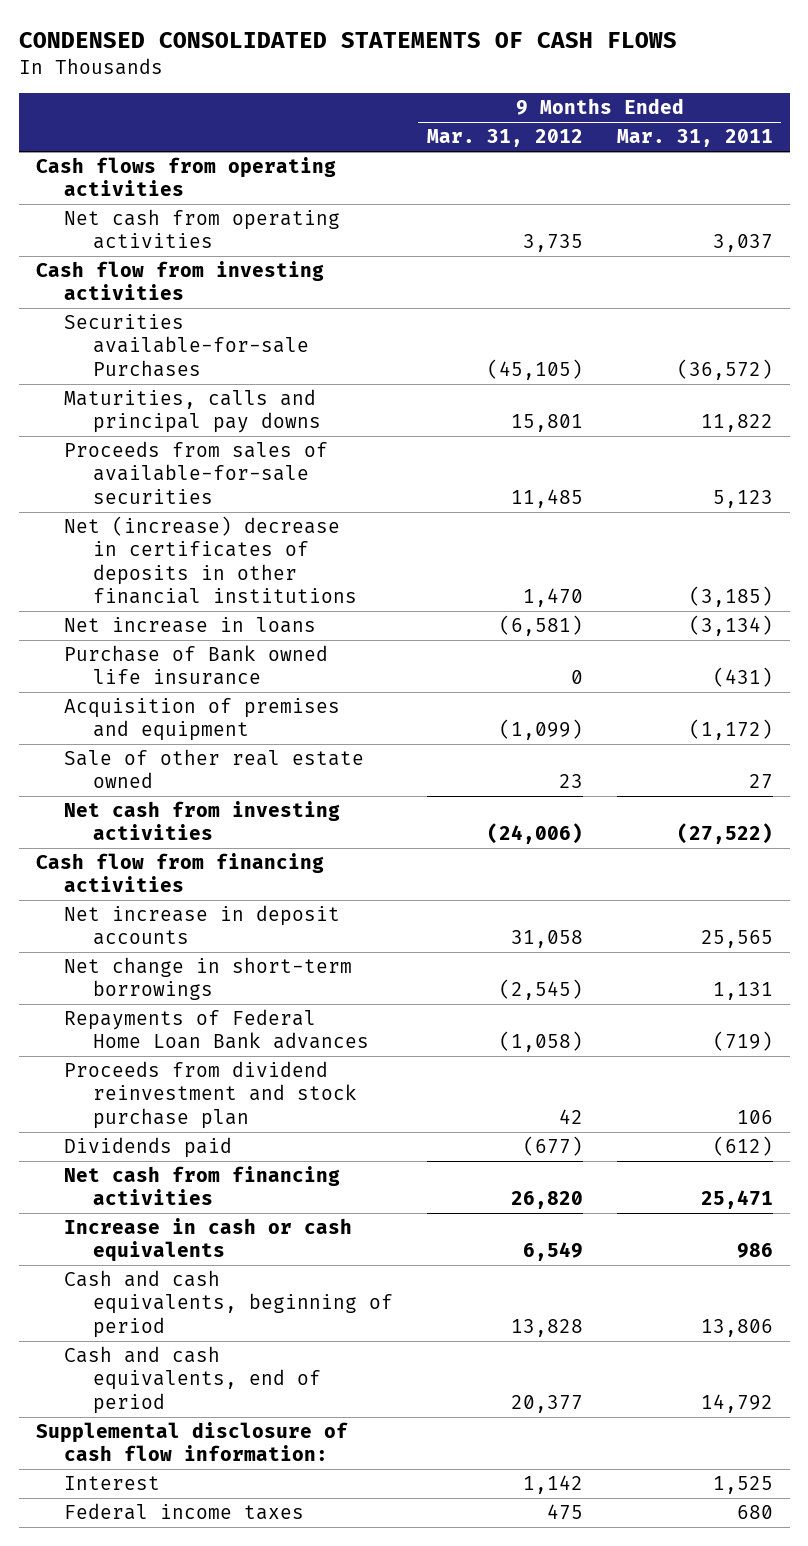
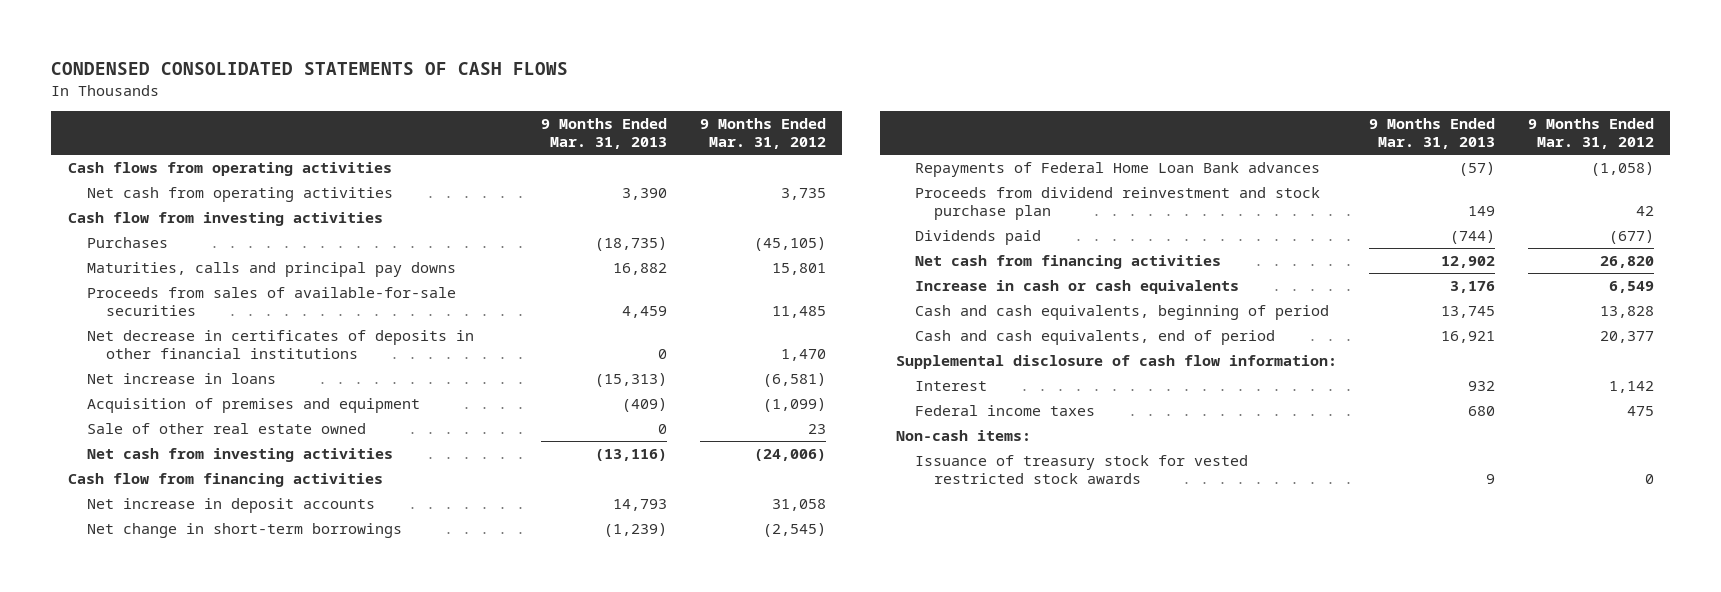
- | 9 Months Ended Mar. 31, 2012 | 9 Months Ended Mar. 31, 2011
+ | 9 Months Ended Mar. 31, 2013 | 9 Months Ended Mar. 31, 2012
- Securities available-for-sale Purchases | (45,105) | (36,572)
+ Purchases | (18,735) | (45,105)
- Net (increase) decrease in certificates of deposits in other financial institutions | 1,470 | (3,185)
+ Net decrease in certificates of deposits in other financial institutions | 0 | 1,470
- Purchase of Bank owned life insurance | 0 | (431)
+ Non-cash items:
+ Issuance of treasury stock for vested restricted stock awards | 9 | 0

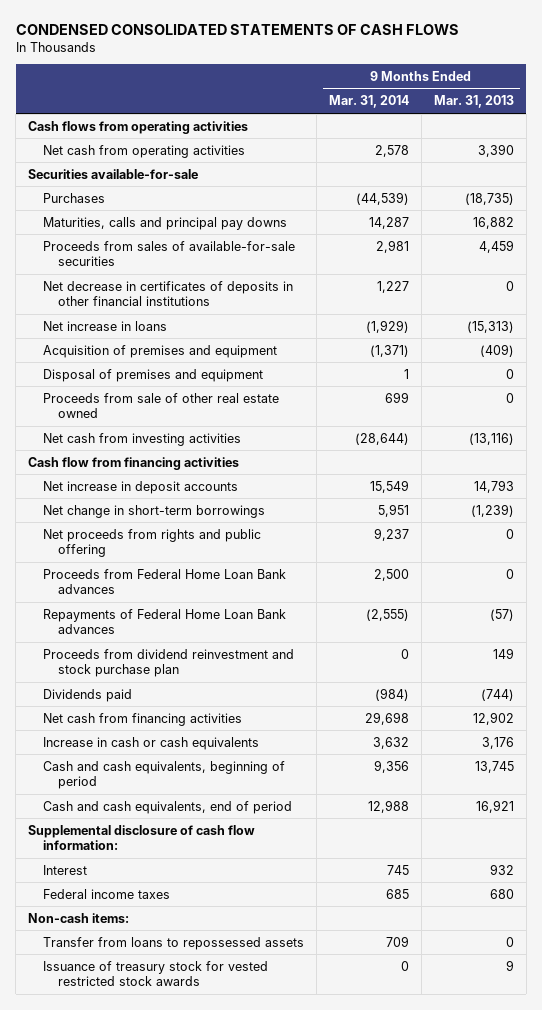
- | 9 Months Ended Mar. 31, 2013 | 9 Months Ended Mar. 31, 2012
+ | 9 Months Ended Mar. 31, 2014 | 9 Months Ended Mar. 31, 2013
- Cash flow from investing activities
+ Securities available-for-sale
- Sale of other real estate owned | 0 | 23
+ Disposal of premises and equipment | 1 | 0
+ Proceeds from sale of other real estate owned | 699 | 0
+ Net proceeds from rights and public offering | 9,237 | 0
+ Proceeds from Federal Home Loan Bank advances | 2,500 | 0
+ Transfer from loans to repossessed assets | 709 | 0

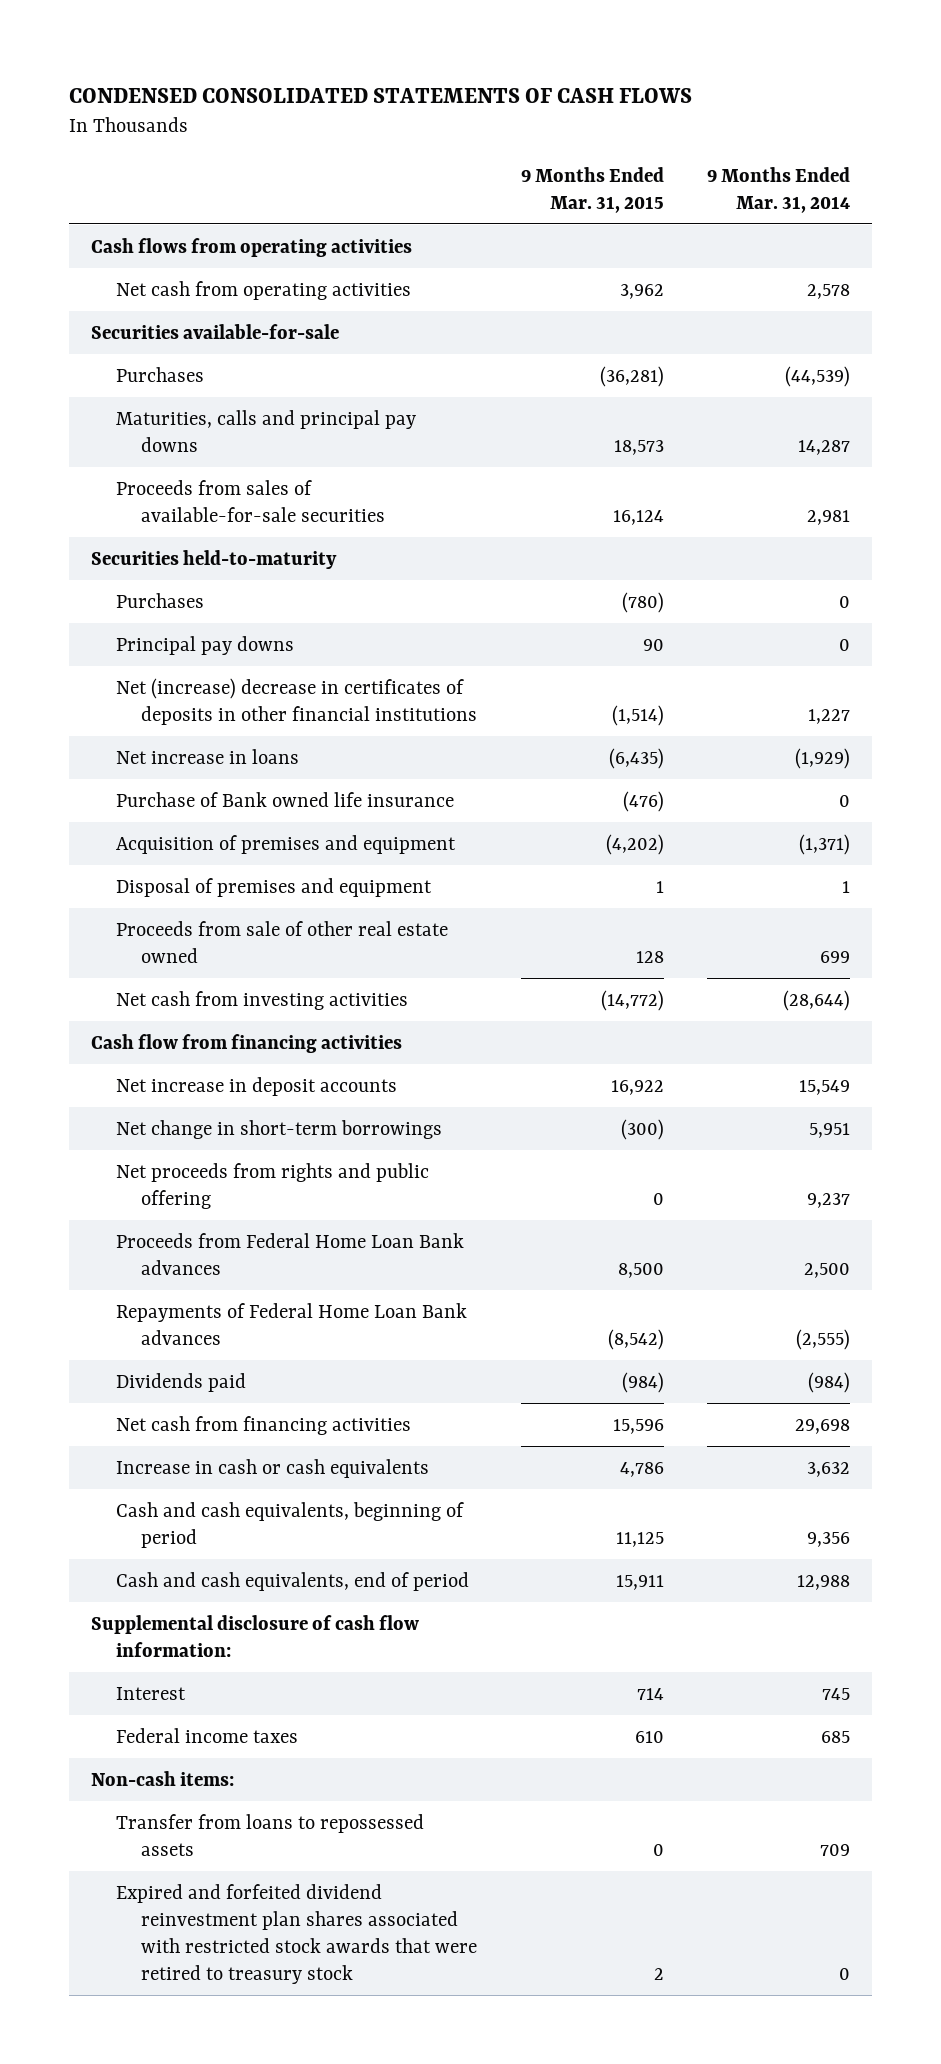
- | 9 Months Ended Mar. 31, 2014 | 9 Months Ended Mar. 31, 2013
+ | 9 Months Ended Mar. 31, 2015 | 9 Months Ended Mar. 31, 2014
- Net decrease in certificates of deposits in other financial institutions | 1,227 | 0
+ Securities held-to-maturity
+ Purchases | (780) | 0
+ Principal pay downs | 90 | 0
+ Net (increase) decrease in certificates of deposits in other financial institutions | (1,514) | 1,227
+ Purchase of Bank owned life insurance | (476) | 0
- Proceeds from dividend reinvestment and stock purchase plan | 0 | 149
- Issuance of treasury stock for vested restricted stock awards | 0 | 9
+ Expired and forfeited dividend reinvestment plan shares associated with restricted stock awards that were retired to treasury stock | 2 | 0

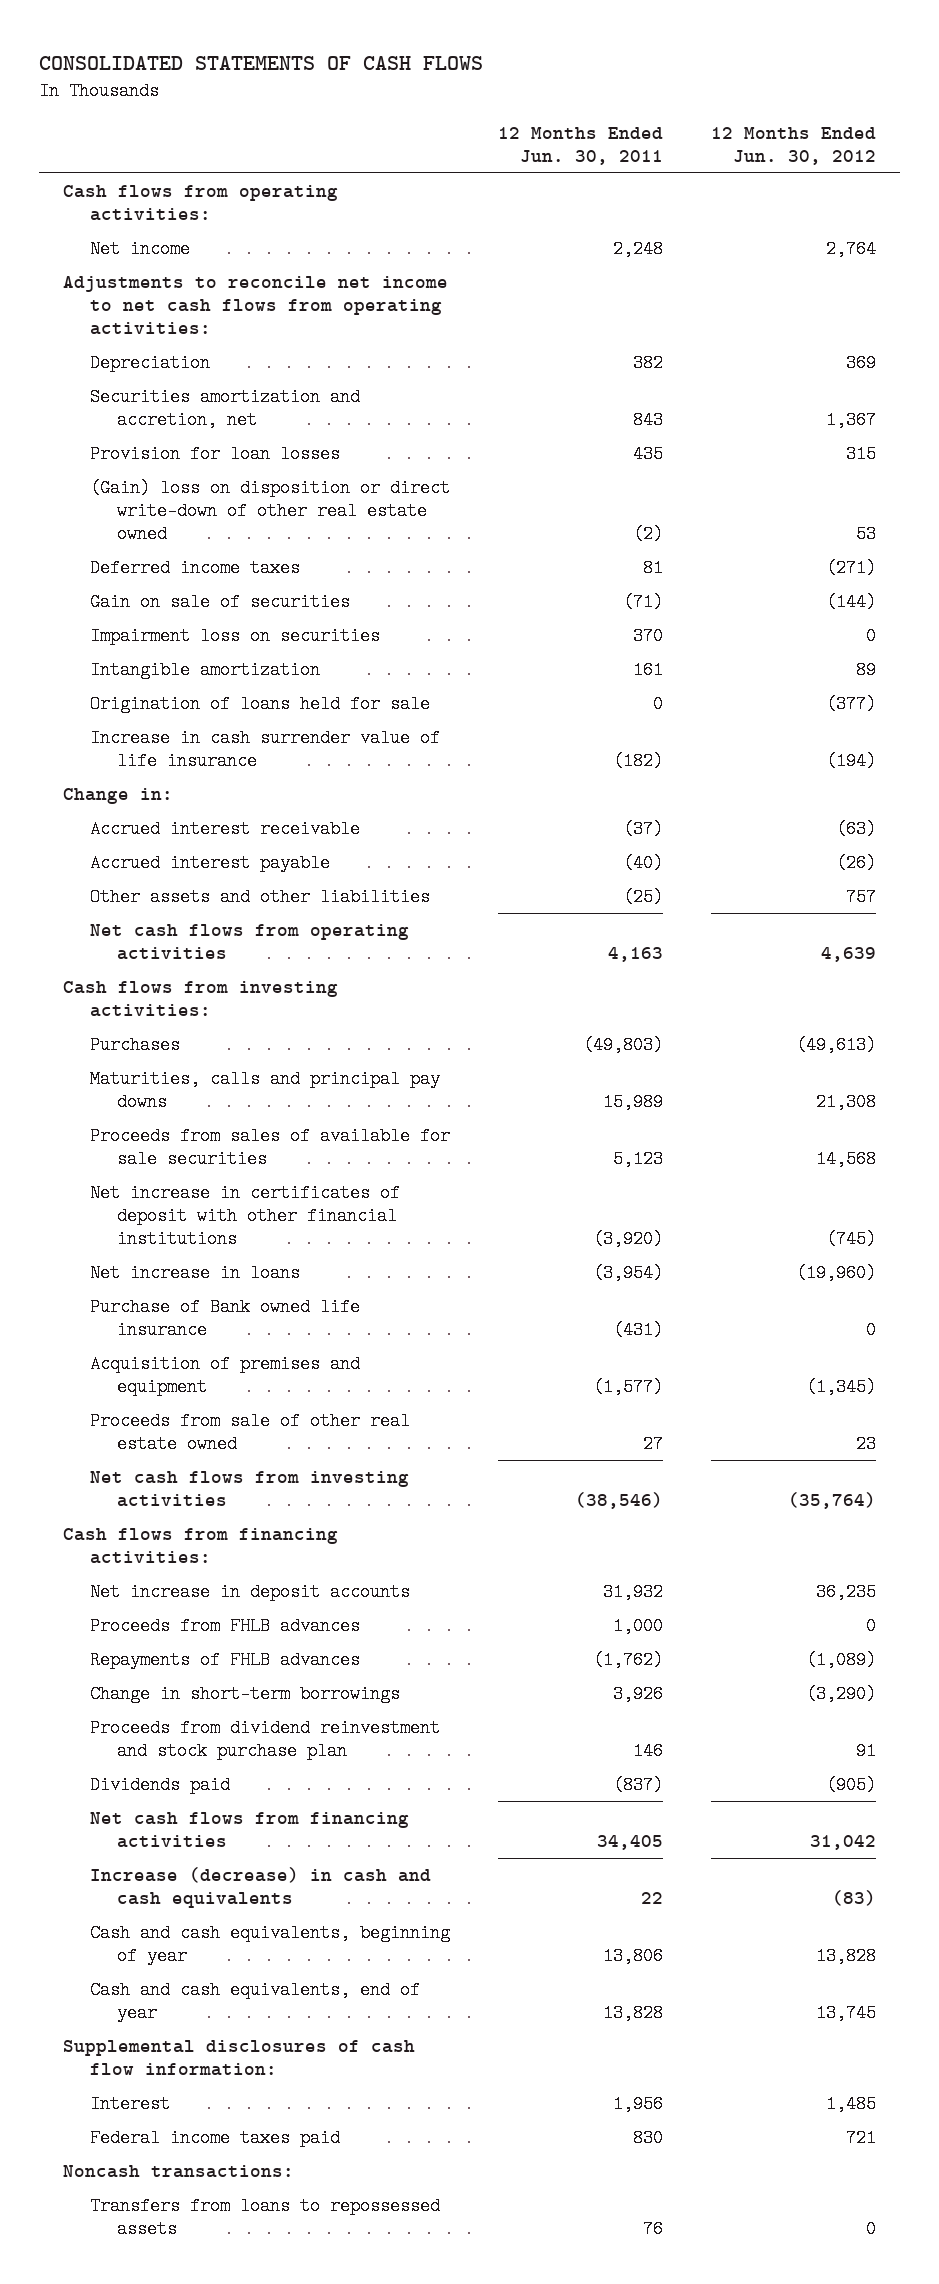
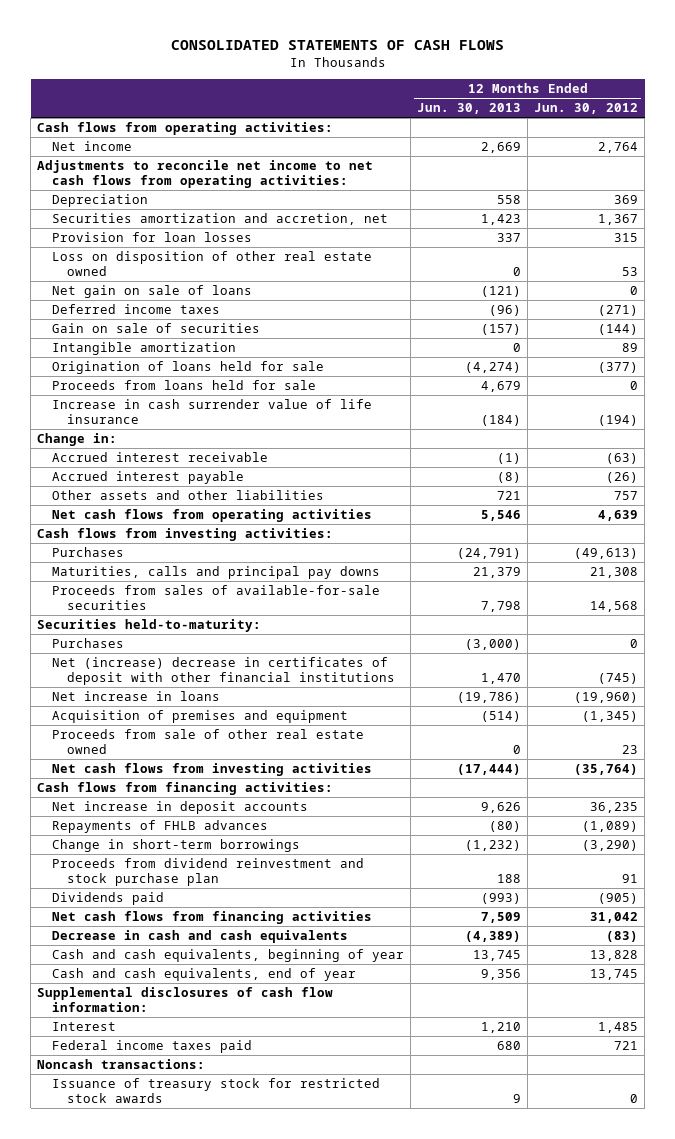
- | 12 Months Ended Jun. 30, 2011 | 12 Months Ended Jun. 30, 2012
+ | 12 Months Ended Jun. 30, 2013 | 12 Months Ended Jun. 30, 2012
- (Gain) loss on disposition or direct write-down of other real estate owned | (2) | 53
+ Loss on disposition of other real estate owned | 0 | 53
+ Net gain on sale of loans | (121) | 0
- Impairment loss on securities | 370 | 0
+ Proceeds from loans held for sale | 4,679 | 0
- Proceeds from sales of available for sale securities | 5,123 | 14,568
- Net increase in certificates of deposit with other financial institutions | (3,920) | (745)
+ Proceeds from sales of available-for-sale securities | 7,798 | 14,568
+ Securities held-to-maturity:
+ Purchases | (3,000) | 0
+ Net (increase) decrease in certificates of deposit with other financial institutions | 1,470 | (745)
- Purchase of Bank owned life insurance | (431) | 0
- Proceeds from FHLB advances | 1,000 | 0
- Increase (decrease) in cash and cash equivalents | 22 | (83)
+ Decrease in cash and cash equivalents | (4,389) | (83)
- Transfers from loans to repossessed assets | 76 | 0
+ Issuance of treasury stock for restricted stock awards | 9 | 0

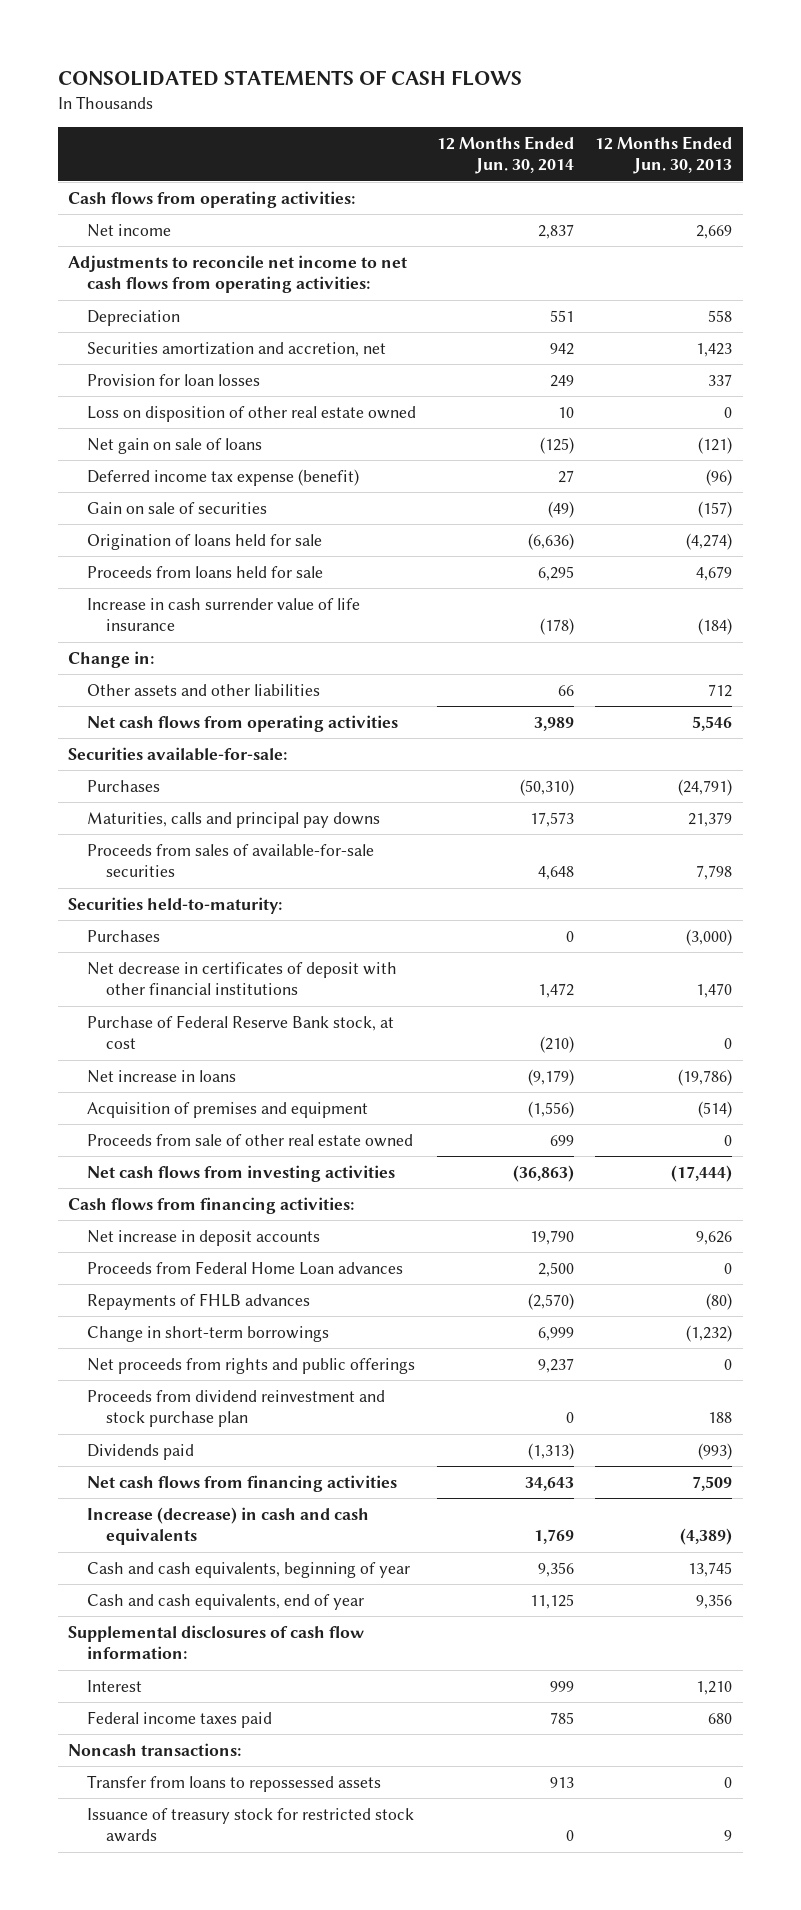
- | 12 Months Ended Jun. 30, 2013 | 12 Months Ended Jun. 30, 2012
+ | 12 Months Ended Jun. 30, 2014 | 12 Months Ended Jun. 30, 2013
- Deferred income taxes | (96) | (271)
+ Deferred income tax expense (benefit) | 27 | (96)
- Intangible amortization | 0 | 89
- Accrued interest receivable | (1) | (63)
- Accrued interest payable | (8) | (26)
- Other assets and other liabilities | 721 | 757
+ Other assets and other liabilities | 66 | 712
- Cash flows from investing activities:
+ Securities available-for-sale:
- Net (increase) decrease in certificates of deposit with other financial institutions | 1,470 | (745)
+ Net decrease in certificates of deposit with other financial institutions | 1,472 | 1,470
+ Purchase of Federal Reserve Bank stock, at cost | (210) | 0
+ Proceeds from Federal Home Loan advances | 2,500 | 0
+ Net proceeds from rights and public offerings | 9,237 | 0
- Decrease in cash and cash equivalents | (4,389) | (83)
+ Increase (decrease) in cash and cash equivalents | 1,769 | (4,389)
+ Transfer from loans to repossessed assets | 913 | 0

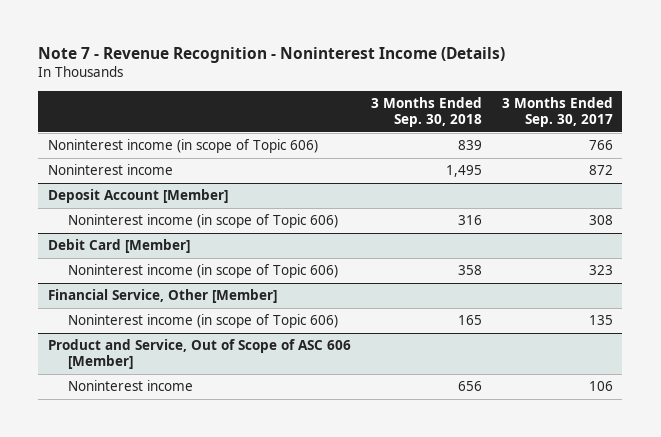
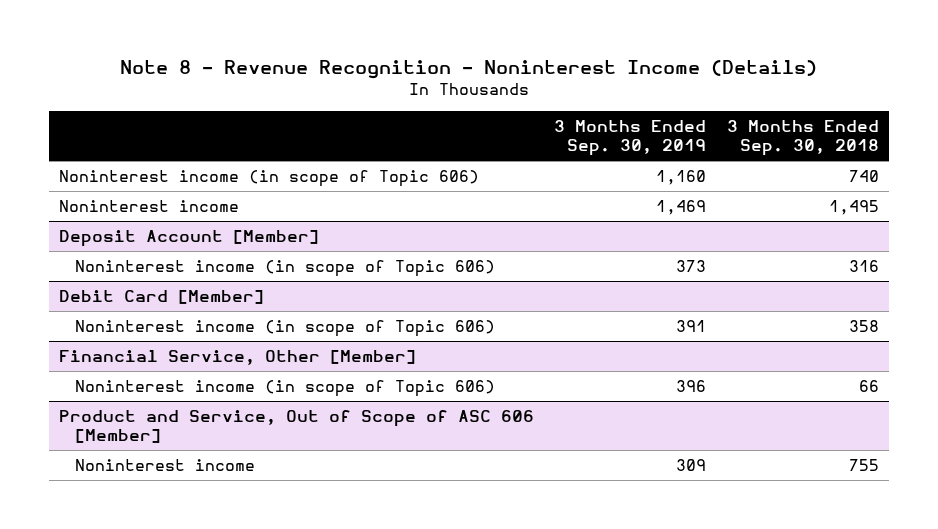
- Note 7 - Revenue Recognition - Noninterest Income (Details)
+ Note 8 - Revenue Recognition - Noninterest Income (Details)
- | 3 Months Ended Sep. 30, 2018 | 3 Months Ended Sep. 30, 2017
+ | 3 Months Ended Sep. 30, 2019 | 3 Months Ended Sep. 30, 2018
- Noninterest income (in scope of Topic 606) | 839 | 766
+ Noninterest income (in scope of Topic 606) | 1,160 | 740
@ Financial Service, Other [Member]
- Noninterest income (in scope of Topic 606) | 165 | 135
+ Noninterest income (in scope of Topic 606) | 396 | 66
@ Product and Service, Out of Scope of ASC 606 [Member]
- Noninterest income | 656 | 106
+ Noninterest income | 309 | 755

